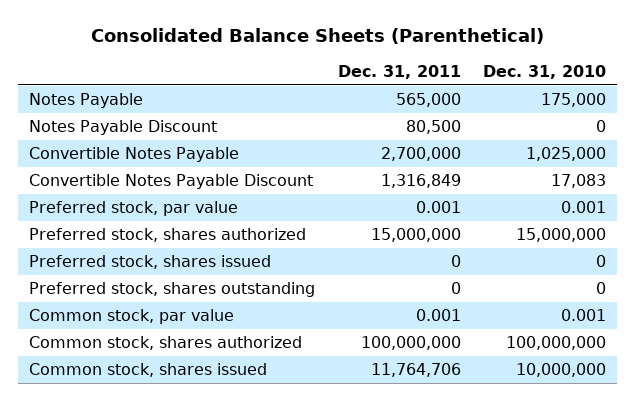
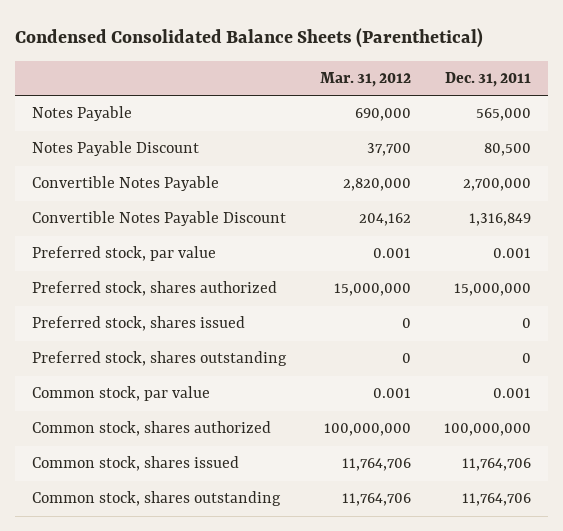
- Consolidated Balance Sheets (Parenthetical)
+ Condensed Consolidated Balance Sheets (Parenthetical)
- | Dec. 31, 2011 | Dec. 31, 2010
+ | Mar. 31, 2012 | Dec. 31, 2011
+ Common stock, shares outstanding | 11,764,706 | 11,764,706

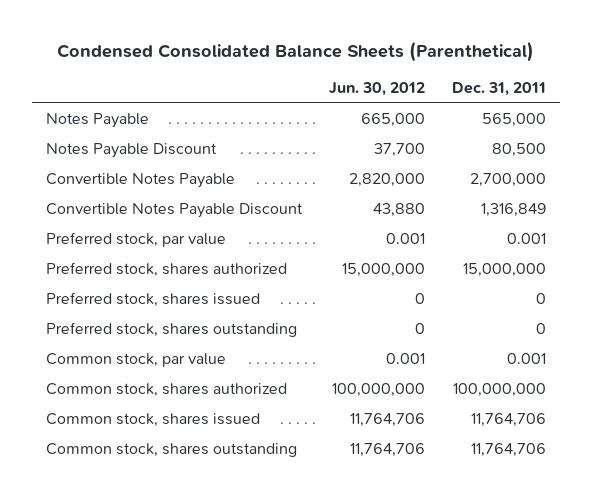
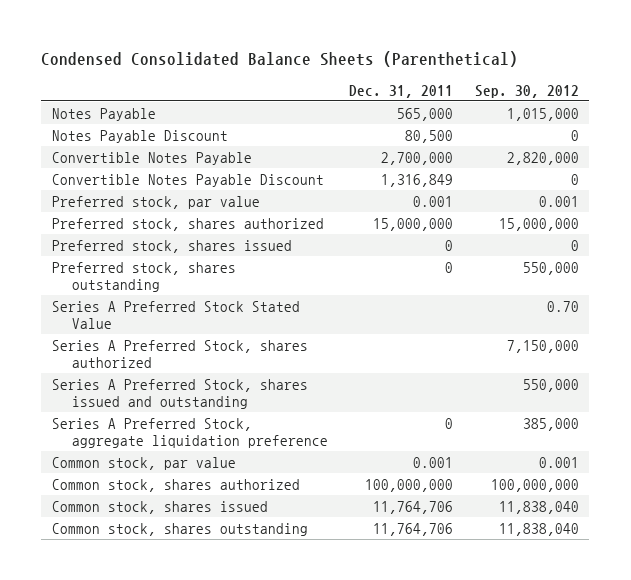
- | Jun. 30, 2012 | Dec. 31, 2011
+ | Dec. 31, 2011 | Sep. 30, 2012
+ Series A Preferred Stock Stated Value | | 0.70
+ Series A Preferred Stock, shares authorized | | 7,150,000
+ Series A Preferred Stock, shares issued and outstanding | | 550,000
+ Series A Preferred Stock, aggregate liquidation preference | 0 | 385,000

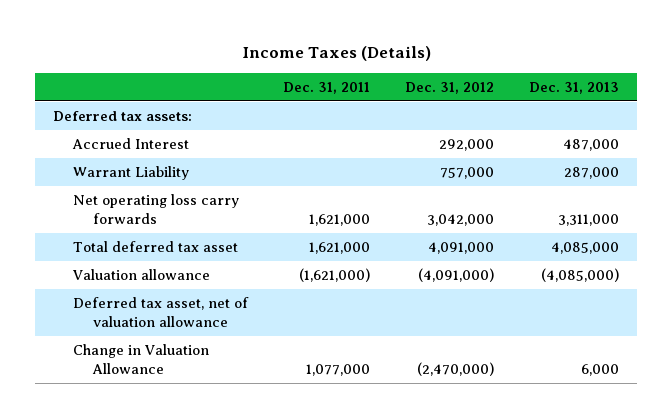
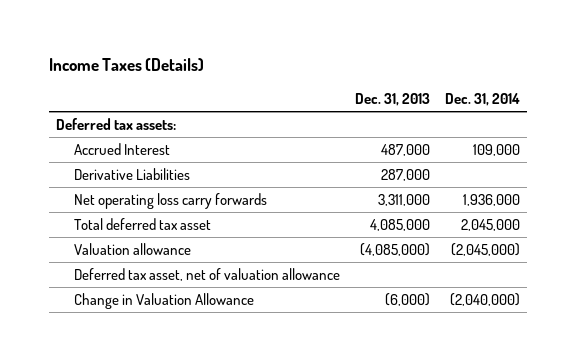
- | Dec. 31, 2011 | Dec. 31, 2012 | Dec. 31, 2013
+ | Dec. 31, 2013 | Dec. 31, 2014
- Warrant Liability | | 757,000 | 287,000
+ Derivative Liabilities | 287,000 |
- Change in Valuation Allowance | 1,077,000 | (2,470,000) | 6,000
+ Change in Valuation Allowance | (6,000) | (2,040,000)

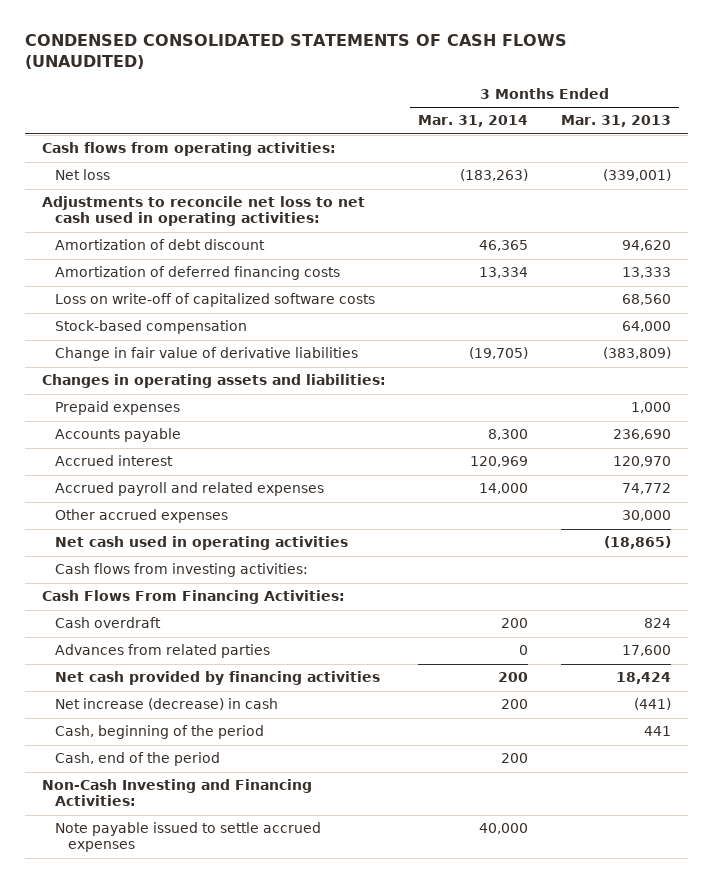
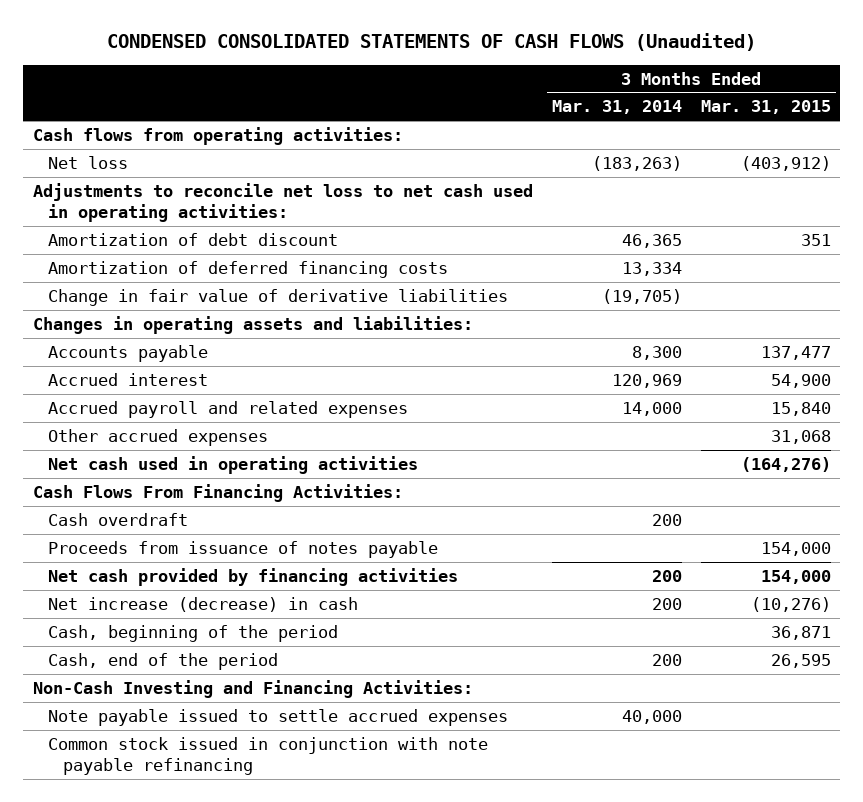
- CONDENSED CONSOLIDATED STATEMENTS OF CASH FLOWS (UNAUDITED)
+ CONDENSED CONSOLIDATED STATEMENTS OF CASH FLOWS (Unaudited)
- | 3 Months Ended Mar. 31, 2014 | 3 Months Ended Mar. 31, 2013
+ | 3 Months Ended Mar. 31, 2014 | 3 Months Ended Mar. 31, 2015
- Loss on write-off of capitalized software costs | | 68,560
- Stock-based compensation | | 64,000
- Prepaid expenses | | 1,000
- Cash flows from investing activities:
- Advances from related parties | 0 | 17,600
+ Proceeds from issuance of notes payable | | 154,000
+ Common stock issued in conjunction with note payable refinancing

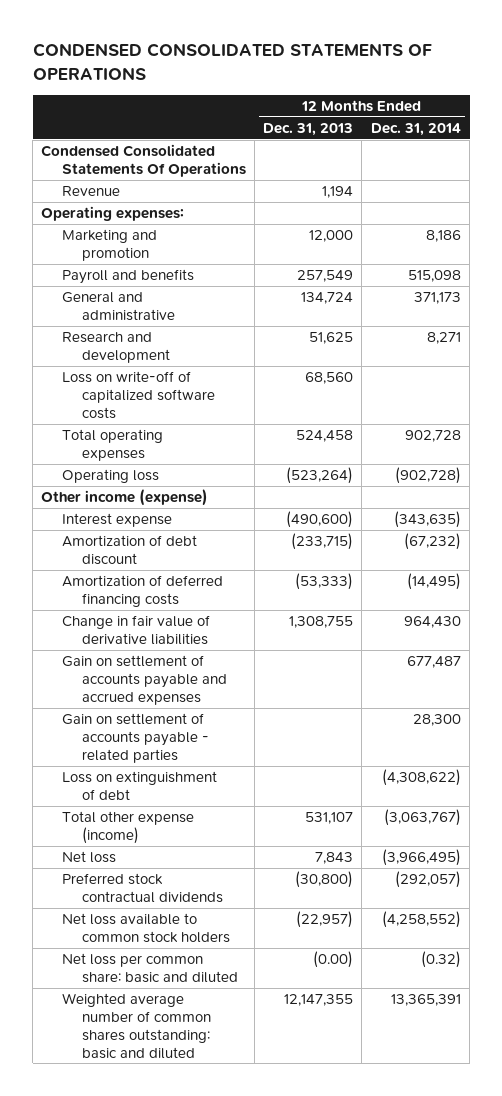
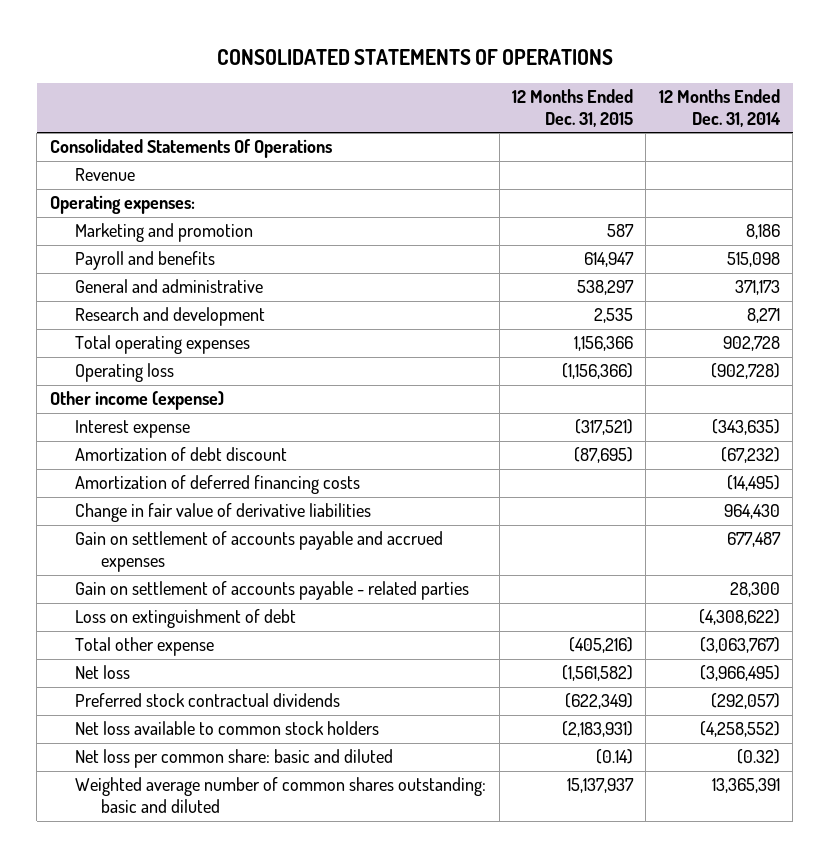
- CONDENSED CONSOLIDATED STATEMENTS OF OPERATIONS
+ CONSOLIDATED STATEMENTS OF OPERATIONS
- | 12 Months Ended Dec. 31, 2013 | 12 Months Ended Dec. 31, 2014
+ | 12 Months Ended Dec. 31, 2015 | 12 Months Ended Dec. 31, 2014
- Condensed Consolidated Statements Of Operations
+ Consolidated Statements Of Operations
- Loss on write-off of capitalized software costs | 68,560 |
- Total other expense (income) | 531,107 | (3,063,767)
+ Total other expense | (405,216) | (3,063,767)

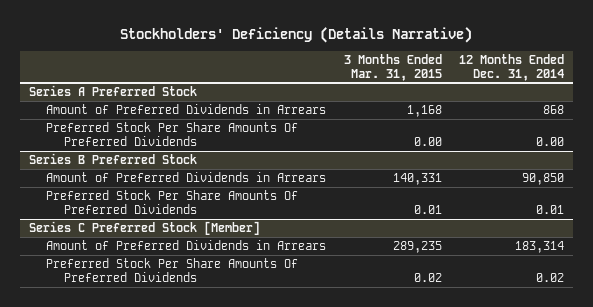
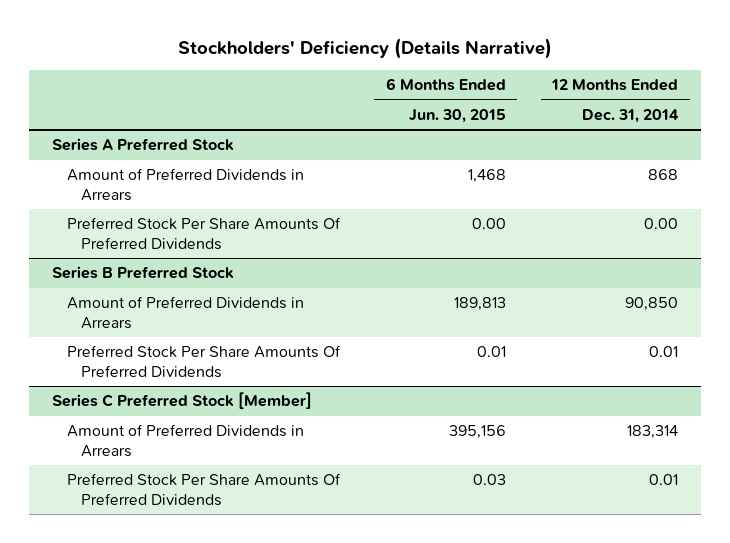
- | 3 Months Ended Mar. 31, 2015 | 12 Months Ended Dec. 31, 2014
+ | 6 Months Ended Jun. 30, 2015 | 12 Months Ended Dec. 31, 2014
@ Series C Preferred Stock [Member]
- Preferred Stock Per Share Amounts Of Preferred Dividends | 0.02 | 0.02
+ Preferred Stock Per Share Amounts Of Preferred Dividends | 0.03 | 0.01

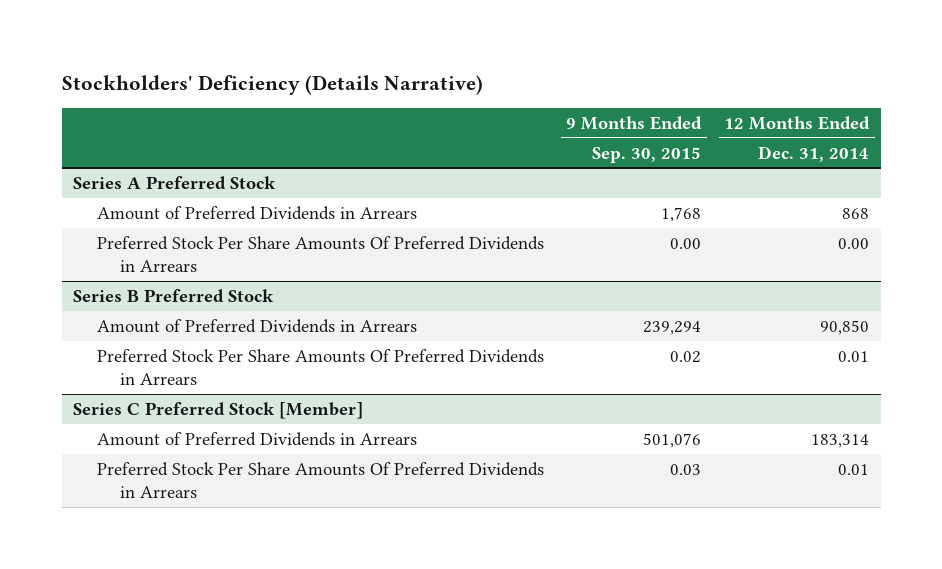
- | 6 Months Ended Jun. 30, 2015 | 12 Months Ended Dec. 31, 2014
+ | 9 Months Ended Sep. 30, 2015 | 12 Months Ended Dec. 31, 2014
@ Series A Preferred Stock
- Preferred Stock Per Share Amounts Of Preferred Dividends | 0.00 | 0.00
+ Preferred Stock Per Share Amounts Of Preferred Dividends in Arrears | 0.00 | 0.00
@ Series B Preferred Stock
- Preferred Stock Per Share Amounts Of Preferred Dividends | 0.01 | 0.01
+ Preferred Stock Per Share Amounts Of Preferred Dividends in Arrears | 0.02 | 0.01
@ Series C Preferred Stock [Member]
- Preferred Stock Per Share Amounts Of Preferred Dividends | 0.03 | 0.01
+ Preferred Stock Per Share Amounts Of Preferred Dividends in Arrears | 0.03 | 0.01

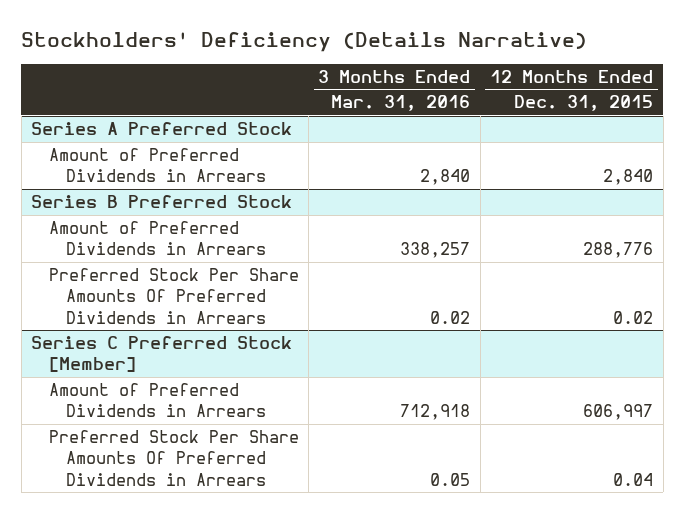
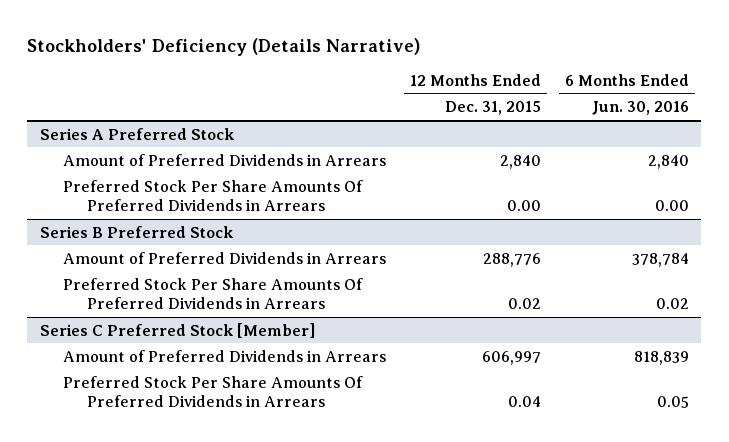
- | 3 Months Ended Mar. 31, 2016 | 12 Months Ended Dec. 31, 2015
+ | 12 Months Ended Dec. 31, 2015 | 6 Months Ended Jun. 30, 2016
@ Series A Preferred Stock
+ Preferred Stock Per Share Amounts Of Preferred Dividends in Arrears | 0.00 | 0.00

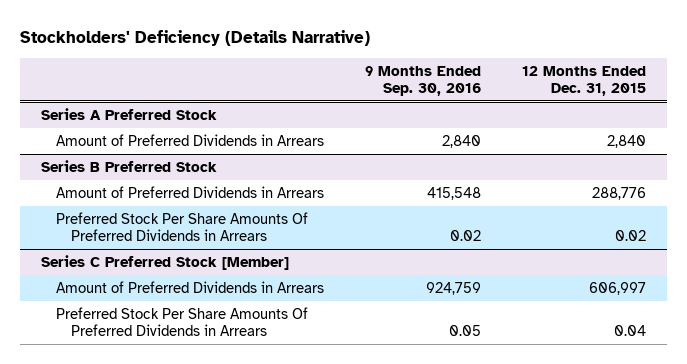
- | 12 Months Ended Dec. 31, 2015 | 6 Months Ended Jun. 30, 2016
+ | 9 Months Ended Sep. 30, 2016 | 12 Months Ended Dec. 31, 2015
@ Series A Preferred Stock
- Preferred Stock Per Share Amounts Of Preferred Dividends in Arrears | 0.00 | 0.00

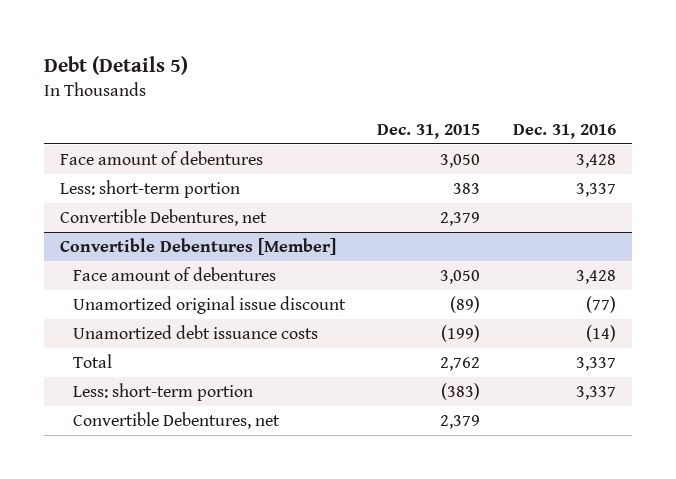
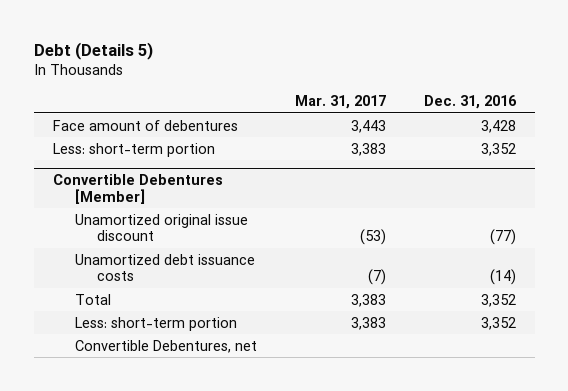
- | Dec. 31, 2015 | Dec. 31, 2016
+ | Mar. 31, 2017 | Dec. 31, 2016
- Less: short-term portion | 383 | 3,337
- Convertible Debentures, net | 2,379 |
+ Less: short-term portion | 3,383 | 3,352
@ Convertible Debentures [Member]
- Face amount of debentures | 3,050 | 3,428
- Total | 2,762 | 3,337
- Less: short-term portion | (383) | 3,337
+ Total | 3,383 | 3,352
+ Less: short-term portion | 3,383 | 3,352

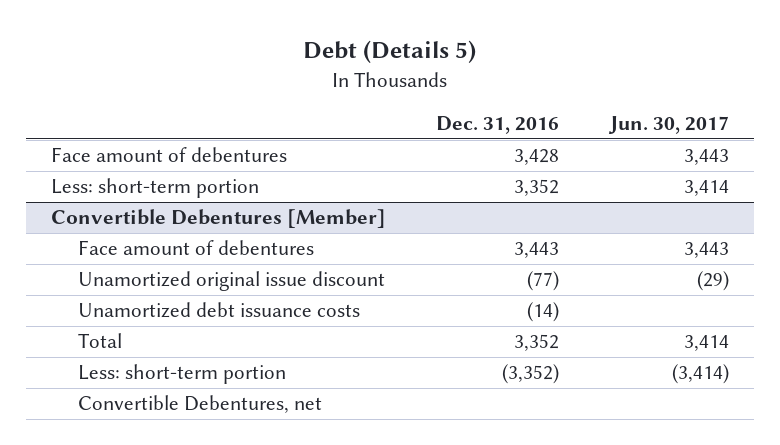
- | Mar. 31, 2017 | Dec. 31, 2016
+ | Dec. 31, 2016 | Jun. 30, 2017
@ Convertible Debentures [Member]
+ Face amount of debentures | 3,443 | 3,443
- Less: short-term portion | 3,383 | 3,352
+ Less: short-term portion | (3,352) | (3,414)

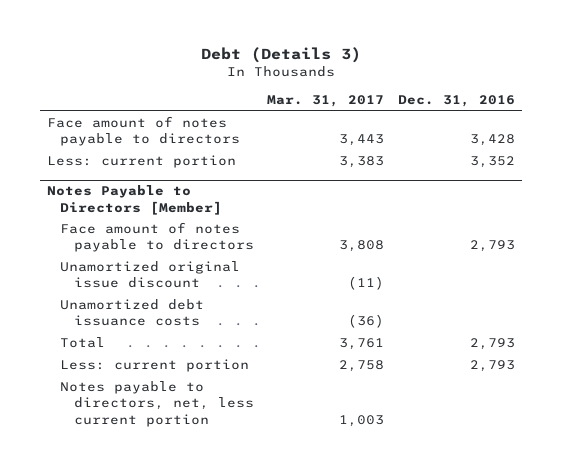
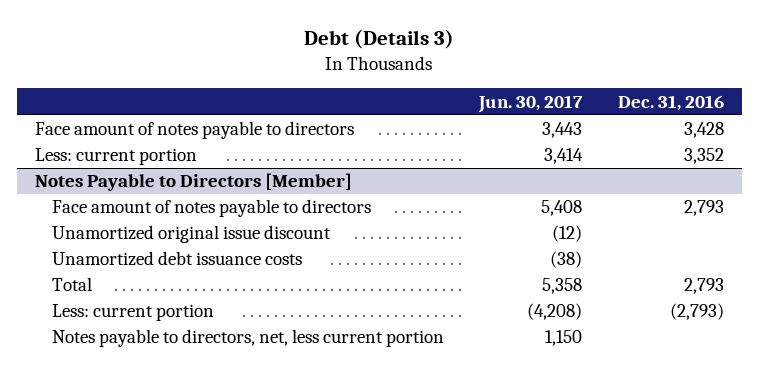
- | Mar. 31, 2017 | Dec. 31, 2016
+ | Jun. 30, 2017 | Dec. 31, 2016
@ Notes Payable to Directors [Member]
- Less: current portion | 2,758 | 2,793
+ Less: current portion | (4,208) | (2,793)

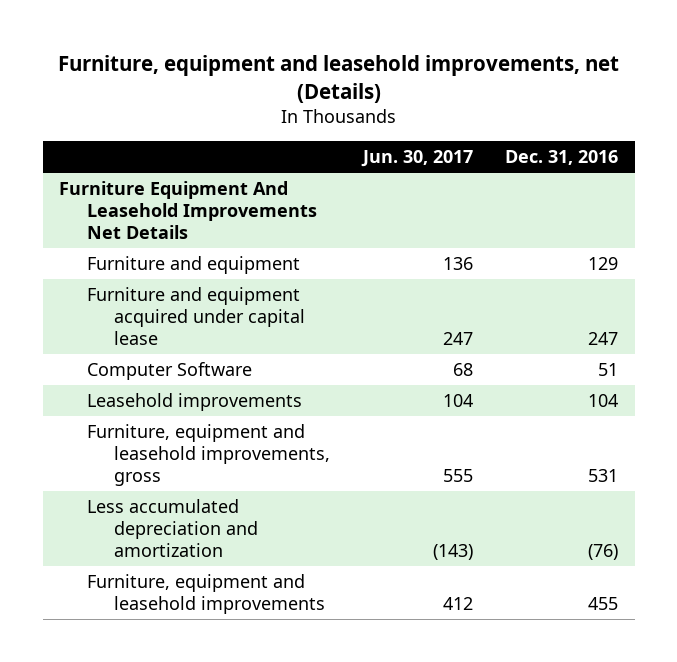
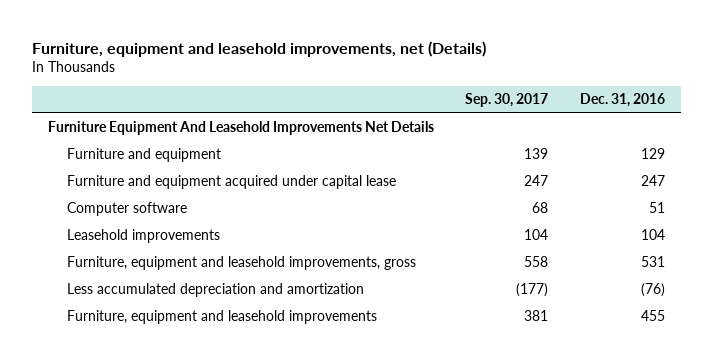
- | Jun. 30, 2017 | Dec. 31, 2016
+ | Sep. 30, 2017 | Dec. 31, 2016
- Computer Software | 68 | 51
+ Computer software | 68 | 51

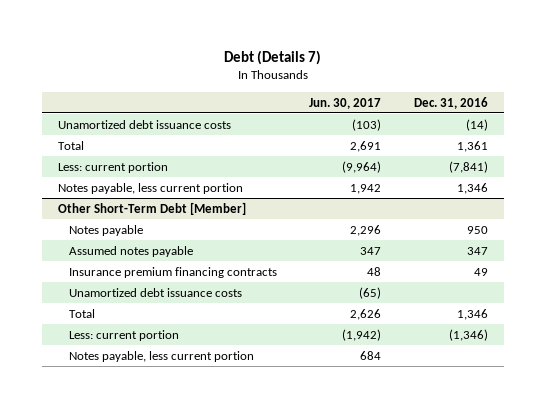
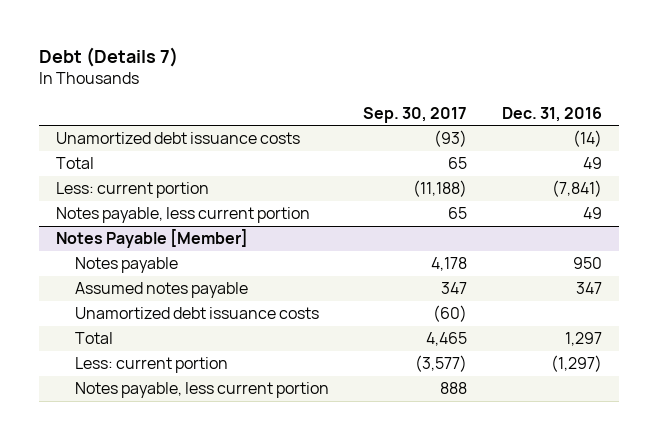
- | Jun. 30, 2017 | Dec. 31, 2016
+ | Sep. 30, 2017 | Dec. 31, 2016
- Total | 2,691 | 1,361
+ Total | 65 | 49
- Notes payable, less current portion | 1,942 | 1,346
- Other Short-Term Debt [Member]
+ Notes payable, less current portion | 65 | 49
+ Notes Payable [Member]
- Insurance premium financing contracts | 48 | 49
- Total | 2,626 | 1,346
- Less: current portion | (1,942) | (1,346)
+ Total | 4,465 | 1,297
+ Less: current portion | (3,577) | (1,297)

